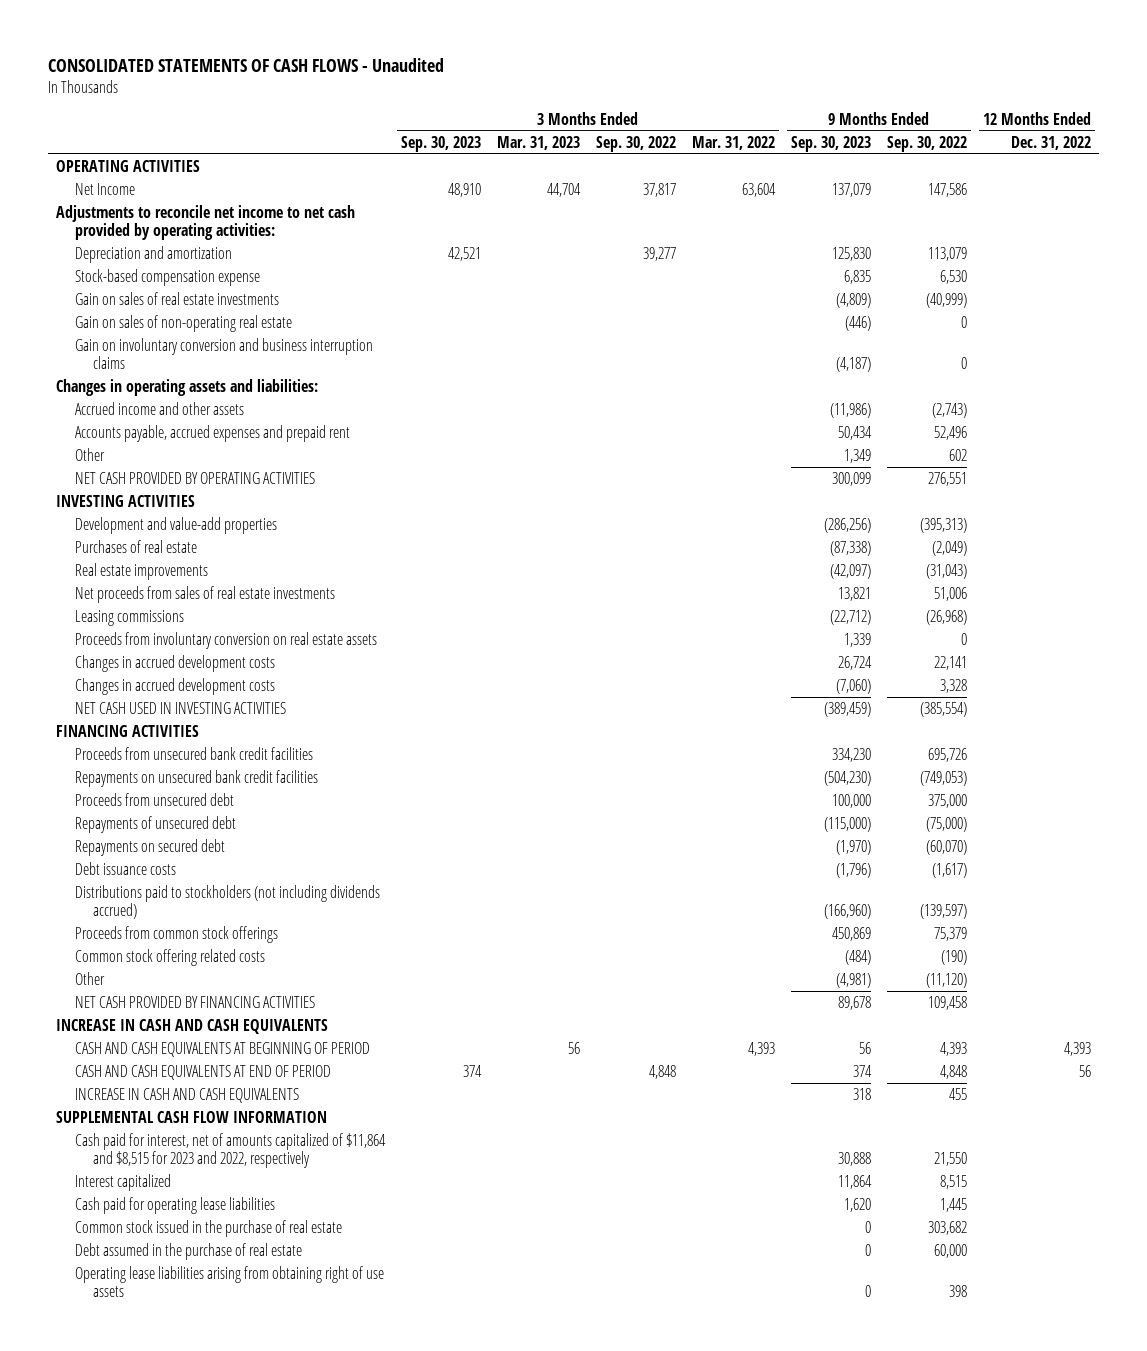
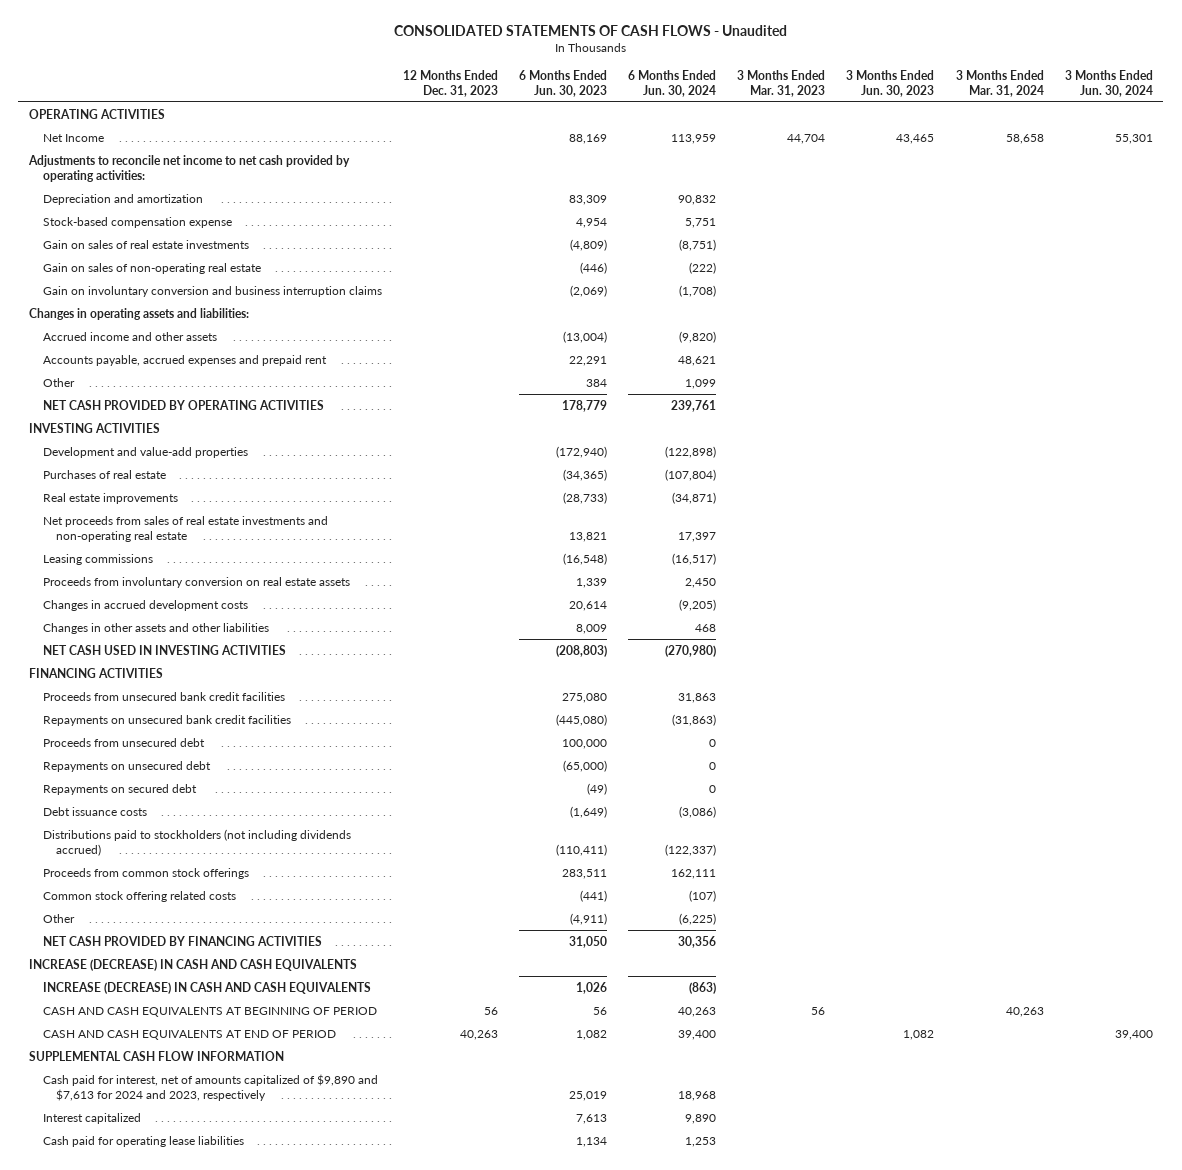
- | 3 Months Ended Sep. 30, 2023 | 3 Months Ended Mar. 31, 2023 | 3 Months Ended Sep. 30, 2022 | 3 Months Ended Mar. 31, 2022 | 9 Months Ended Sep. 30, 2023 | 9 Months Ended Sep. 30, 2022 | 12 Months Ended Dec. 31, 2022
+ | 12 Months Ended Dec. 31, 2023 | 6 Months Ended Jun. 30, 2023 | 6 Months Ended Jun. 30, 2024 | 3 Months Ended Mar. 31, 2023 | 3 Months Ended Jun. 30, 2023 | 3 Months Ended Mar. 31, 2024 | 3 Months Ended Jun. 30, 2024
- Net proceeds from sales of real estate investments | | | | | 13,821 | 51,006 |
+ Net proceeds from sales of real estate investments and non-operating real estate | | 13,821 | 17,397 | | | |
- Changes in accrued development costs | | | | | (7,060) | 3,328 |
+ Changes in other assets and other liabilities | | 8,009 | 468 | | | |
- Repayments of unsecured debt | | | | | (115,000) | (75,000) |
+ Repayments on unsecured debt | | (65,000) | 0 | | | |
- INCREASE IN CASH AND CASH EQUIVALENTS
+ INCREASE (DECREASE) IN CASH AND CASH EQUIVALENTS
+ INCREASE (DECREASE) IN CASH AND CASH EQUIVALENTS | | 1,026 | (863) | | | |
- INCREASE IN CASH AND CASH EQUIVALENTS | | | | | 318 | 455 |
- Cash paid for interest, net of amounts capitalized of $11,864 and $8,515 for 2023 and 2022, respectively | | | | | 30,888 | 21,550 |
+ Cash paid for interest, net of amounts capitalized of $9,890 and $7,613 for 2024 and 2023, respectively | | 25,019 | 18,968 | | | |
- Common stock issued in the purchase of real estate | | | | | 0 | 303,682 |
- Debt assumed in the purchase of real estate | | | | | 0 | 60,000 |
- Operating lease liabilities arising from obtaining right of use assets | | | | | 0 | 398 |

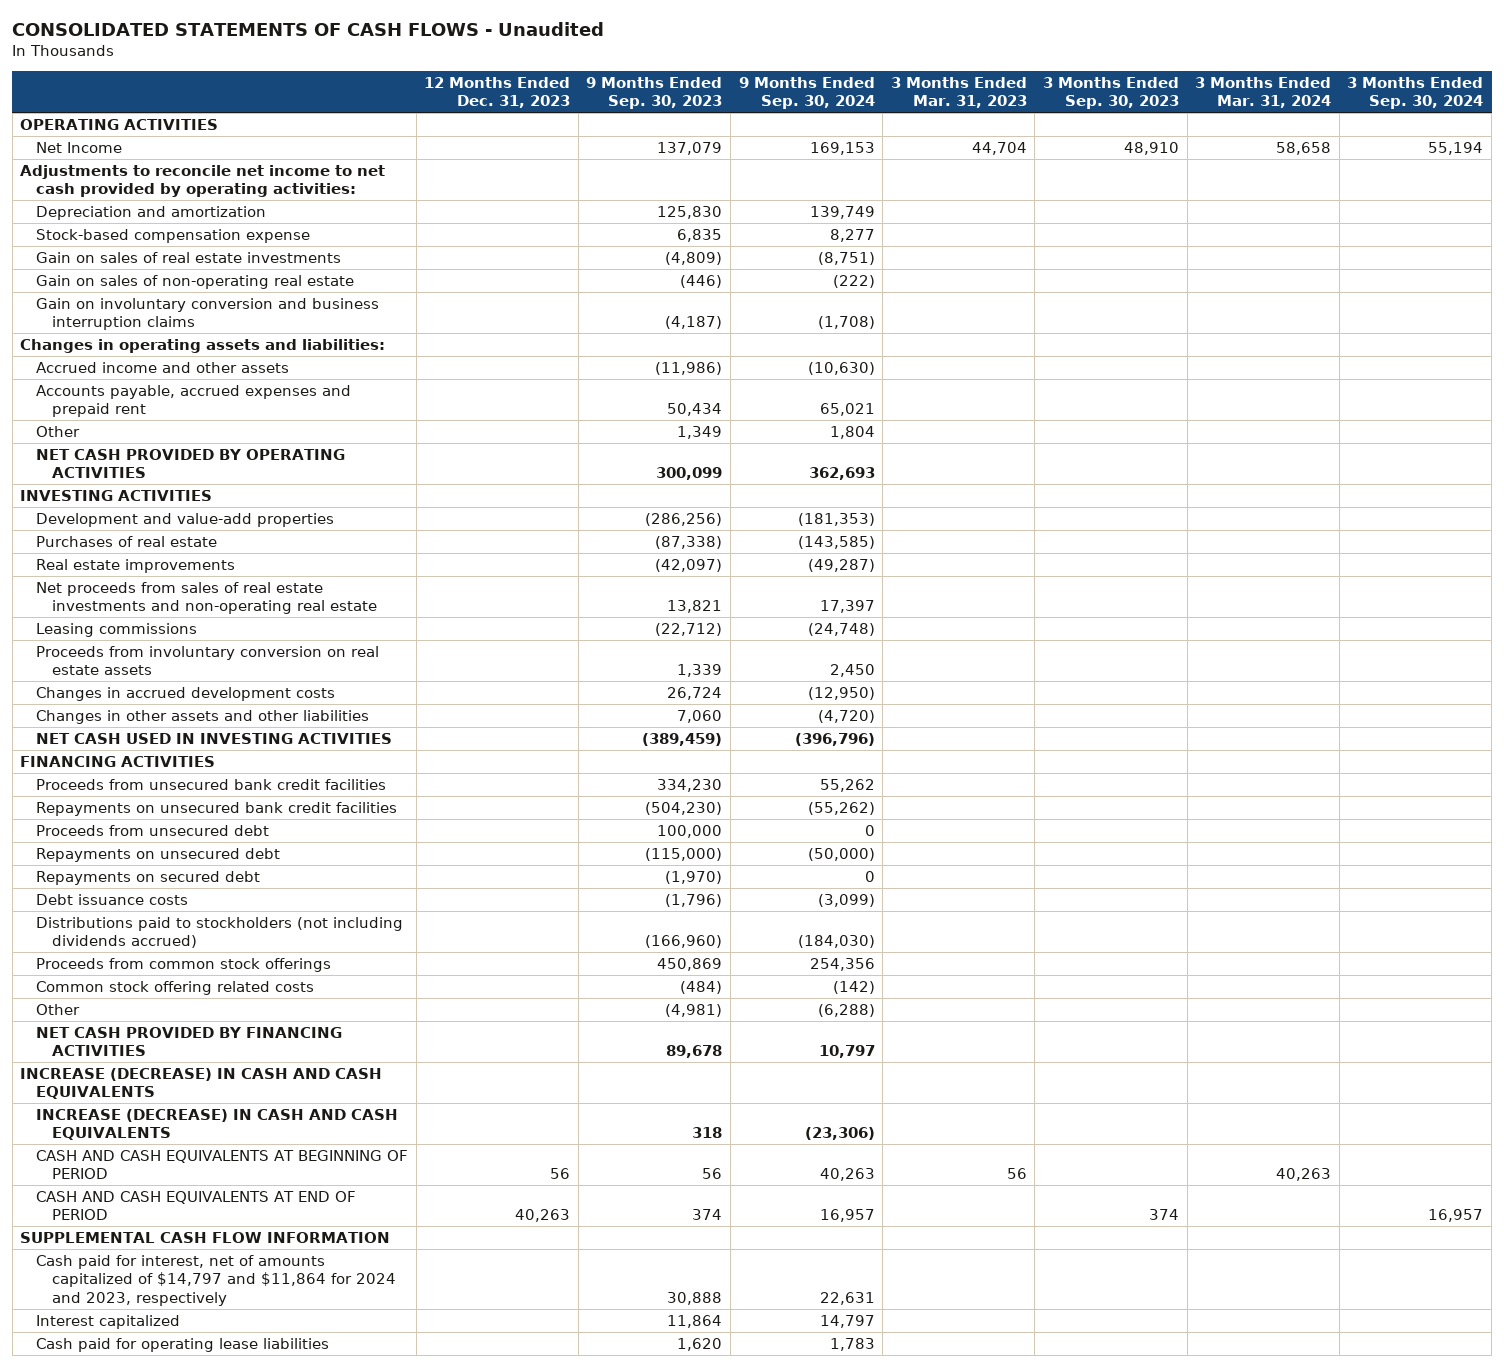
- | 12 Months Ended Dec. 31, 2023 | 6 Months Ended Jun. 30, 2023 | 6 Months Ended Jun. 30, 2024 | 3 Months Ended Mar. 31, 2023 | 3 Months Ended Jun. 30, 2023 | 3 Months Ended Mar. 31, 2024 | 3 Months Ended Jun. 30, 2024
+ | 12 Months Ended Dec. 31, 2023 | 9 Months Ended Sep. 30, 2023 | 9 Months Ended Sep. 30, 2024 | 3 Months Ended Mar. 31, 2023 | 3 Months Ended Sep. 30, 2023 | 3 Months Ended Mar. 31, 2024 | 3 Months Ended Sep. 30, 2024
- Cash paid for interest, net of amounts capitalized of $9,890 and $7,613 for 2024 and 2023, respectively | | 25,019 | 18,968 | | | |
+ Cash paid for interest, net of amounts capitalized of $14,797 and $11,864 for 2024 and 2023, respectively | | 30,888 | 22,631 | | | |

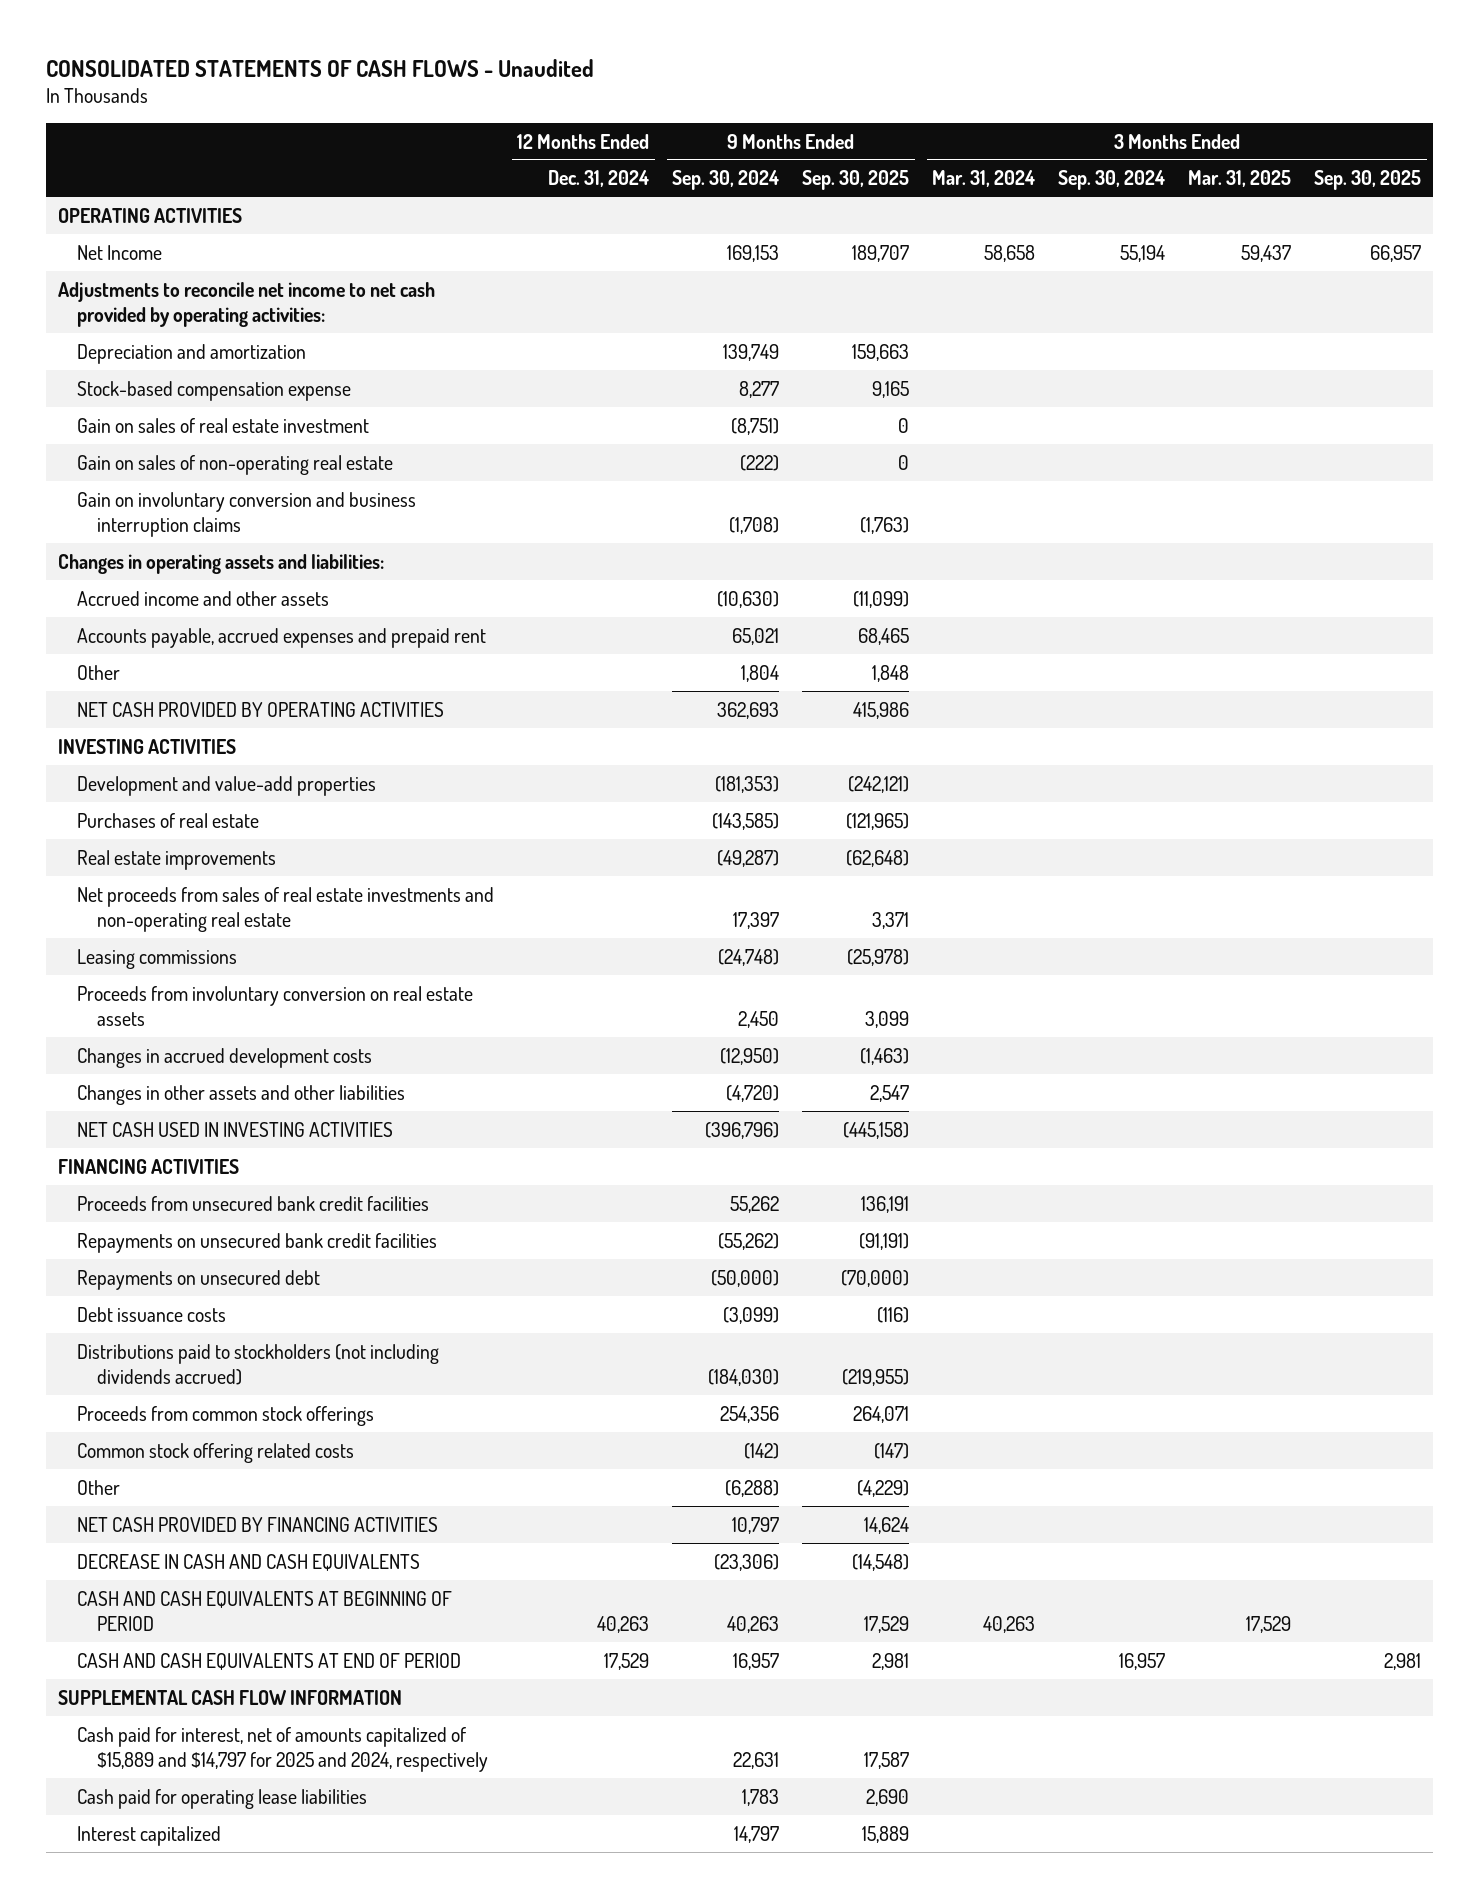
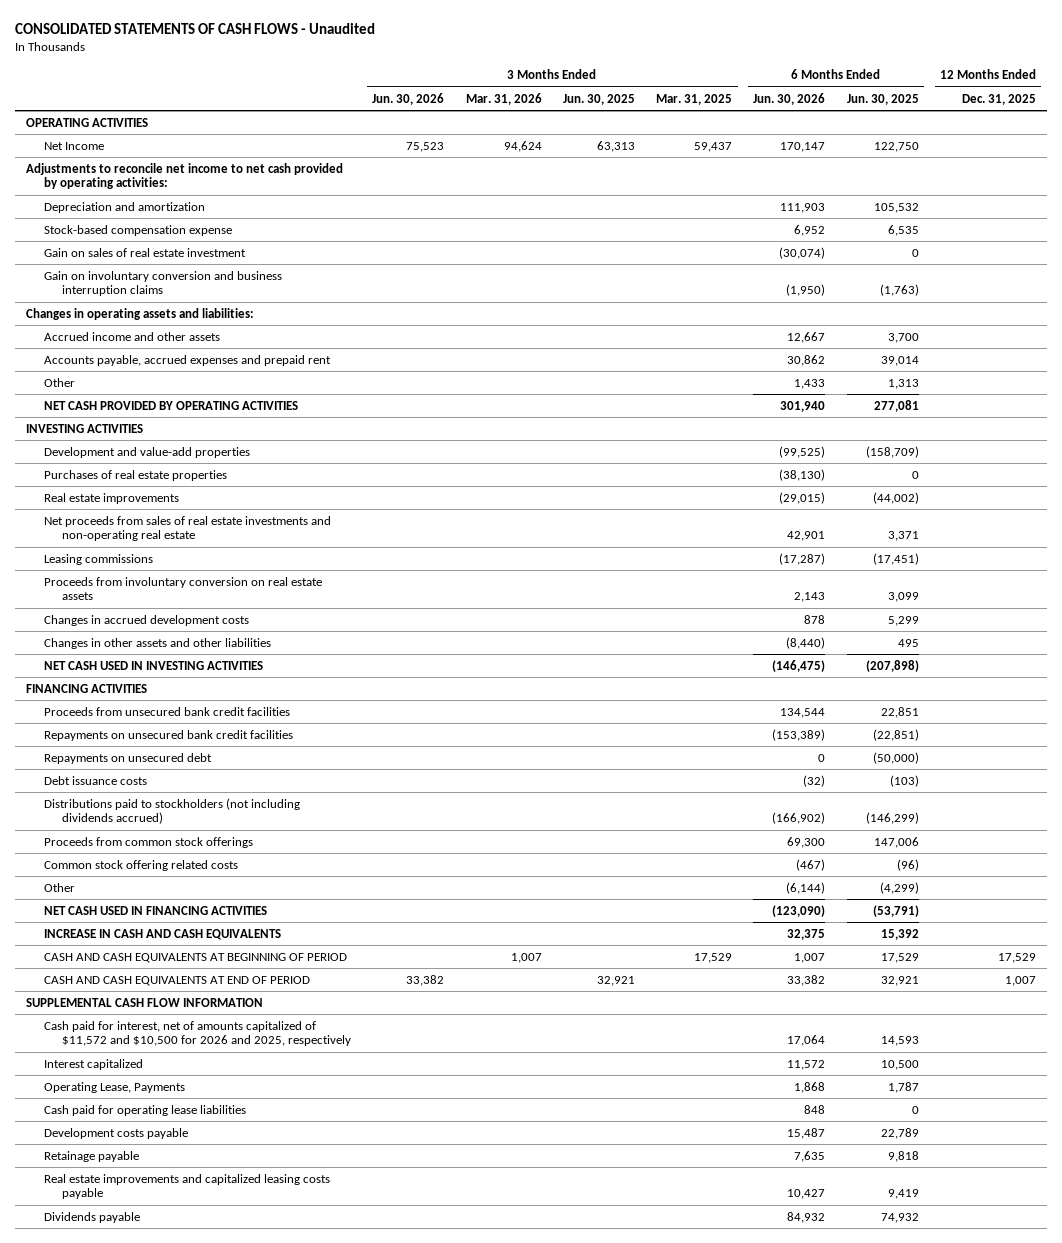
- | 12 Months Ended Dec. 31, 2024 | 9 Months Ended Sep. 30, 2024 | 9 Months Ended Sep. 30, 2025 | 3 Months Ended Mar. 31, 2024 | 3 Months Ended Sep. 30, 2024 | 3 Months Ended Mar. 31, 2025 | 3 Months Ended Sep. 30, 2025
+ | 3 Months Ended Jun. 30, 2026 | 3 Months Ended Mar. 31, 2026 | 3 Months Ended Jun. 30, 2025 | 3 Months Ended Mar. 31, 2025 | 6 Months Ended Jun. 30, 2026 | 6 Months Ended Jun. 30, 2025 | 12 Months Ended Dec. 31, 2025
- Gain on sales of non-operating real estate | | (222) | 0 | | | |
- Purchases of real estate | | (143,585) | (121,965) | | | |
+ Purchases of real estate properties | | | | | (38,130) | 0 |
- NET CASH PROVIDED BY FINANCING ACTIVITIES | | 10,797 | 14,624 | | | |
- DECREASE IN CASH AND CASH EQUIVALENTS | | (23,306) | (14,548) | | | |
+ NET CASH USED IN FINANCING ACTIVITIES | | | | | (123,090) | (53,791) |
+ INCREASE IN CASH AND CASH EQUIVALENTS | | | | | 32,375 | 15,392 |
- Cash paid for interest, net of amounts capitalized of $15,889 and $14,797 for 2025 and 2024, respectively | | 22,631 | 17,587 | | | |
+ Cash paid for interest, net of amounts capitalized of $11,572 and $10,500 for 2026 and 2025, respectively | | | | | 17,064 | 14,593 |
+ Operating Lease, Payments | | | | | 1,868 | 1,787 |
moved down: Cash paid for operating lease liabilities | | | | | 848 | 0 |
+ Development costs payable | | | | | 15,487 | 22,789 |
+ Retainage payable | | | | | 7,635 | 9,818 |
+ Real estate improvements and capitalized leasing costs payable | | | | | 10,427 | 9,419 |
+ Dividends payable | | | | | 84,932 | 74,932 |

